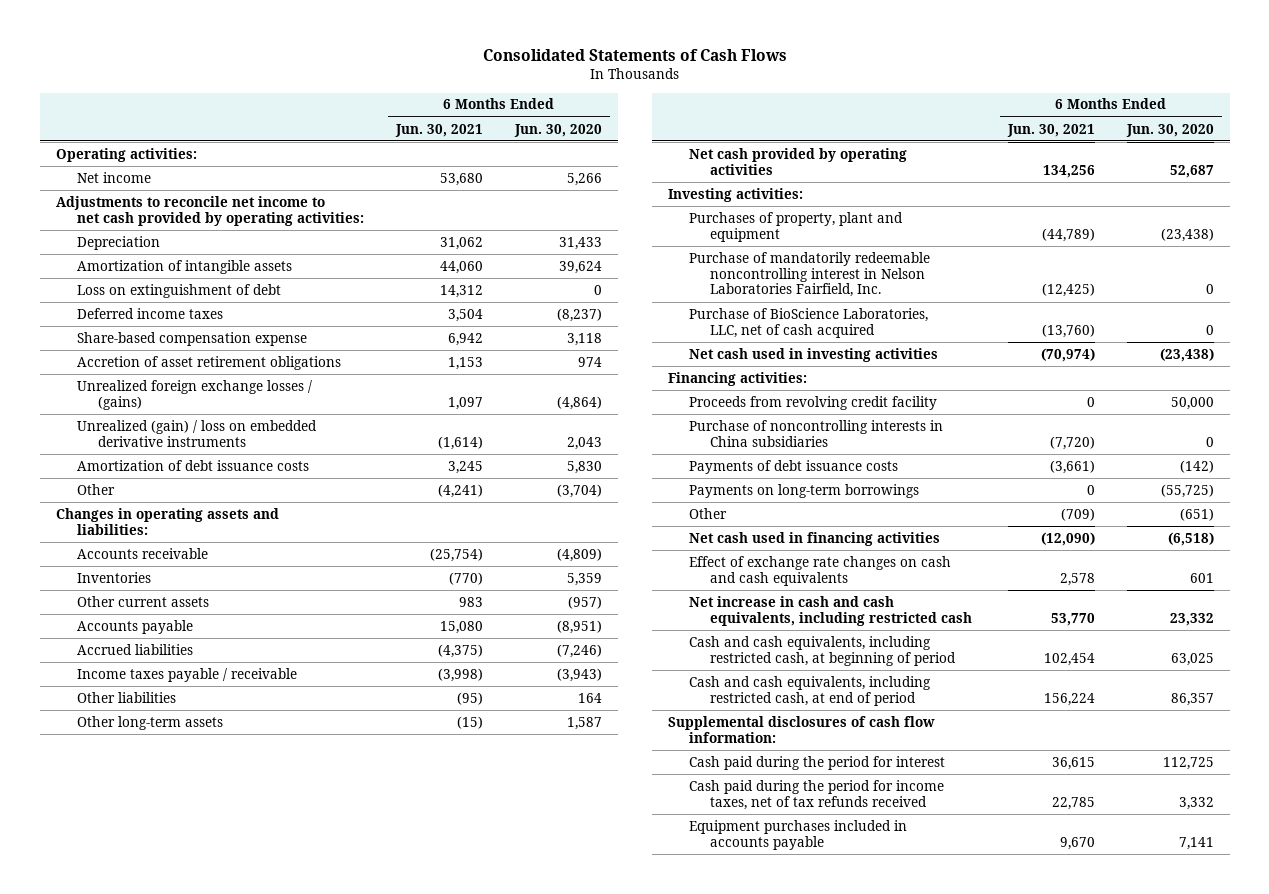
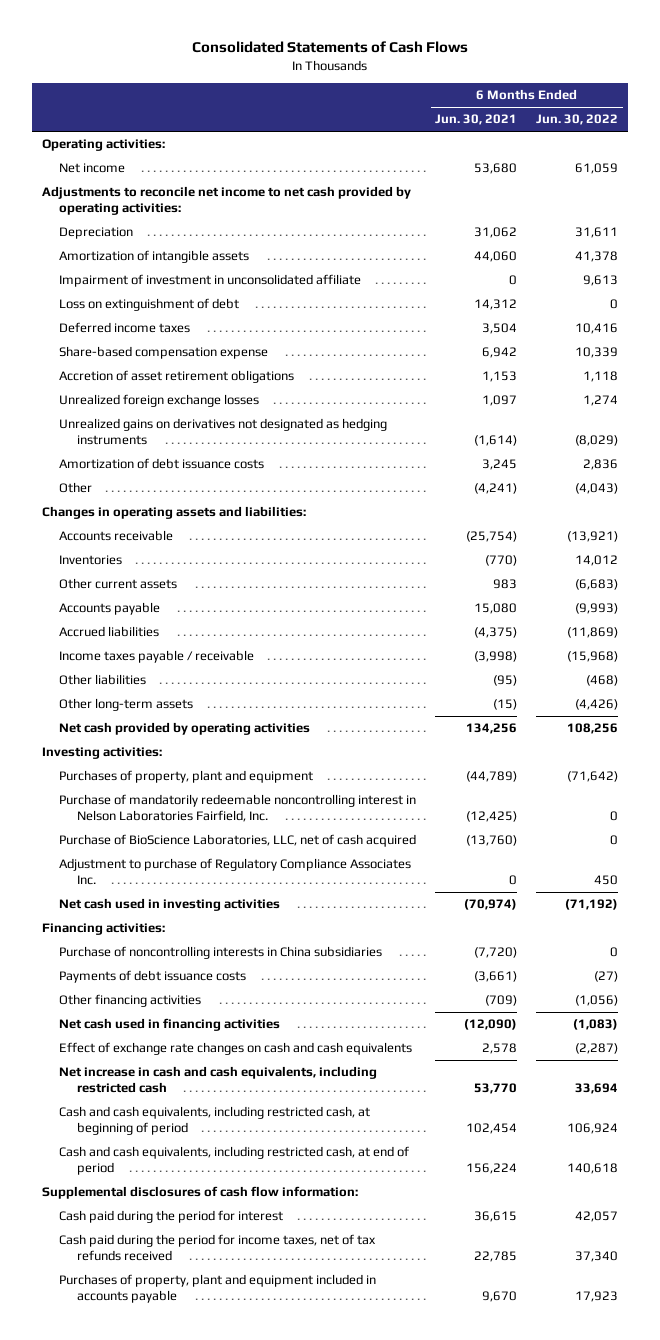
- | 6 Months Ended Jun. 30, 2021 | 6 Months Ended Jun. 30, 2020
+ | 6 Months Ended Jun. 30, 2021 | 6 Months Ended Jun. 30, 2022
+ Impairment of investment in unconsolidated affiliate | 0 | 9,613
- Unrealized foreign exchange losses / (gains) | 1,097 | (4,864)
- Unrealized (gain) / loss on embedded derivative instruments | (1,614) | 2,043
+ Unrealized foreign exchange losses | 1,097 | 1,274
+ Unrealized gains on derivatives not designated as hedging instruments | (1,614) | (8,029)
+ Adjustment to purchase of Regulatory Compliance Associates Inc. | 0 | 450
- Proceeds from revolving credit facility | 0 | 50,000
- Payments on long-term borrowings | 0 | (55,725)
- Other | (709) | (651)
+ Other financing activities | (709) | (1,056)
- Equipment purchases included in accounts payable | 9,670 | 7,141
+ Purchases of property, plant and equipment included in accounts payable | 9,670 | 17,923

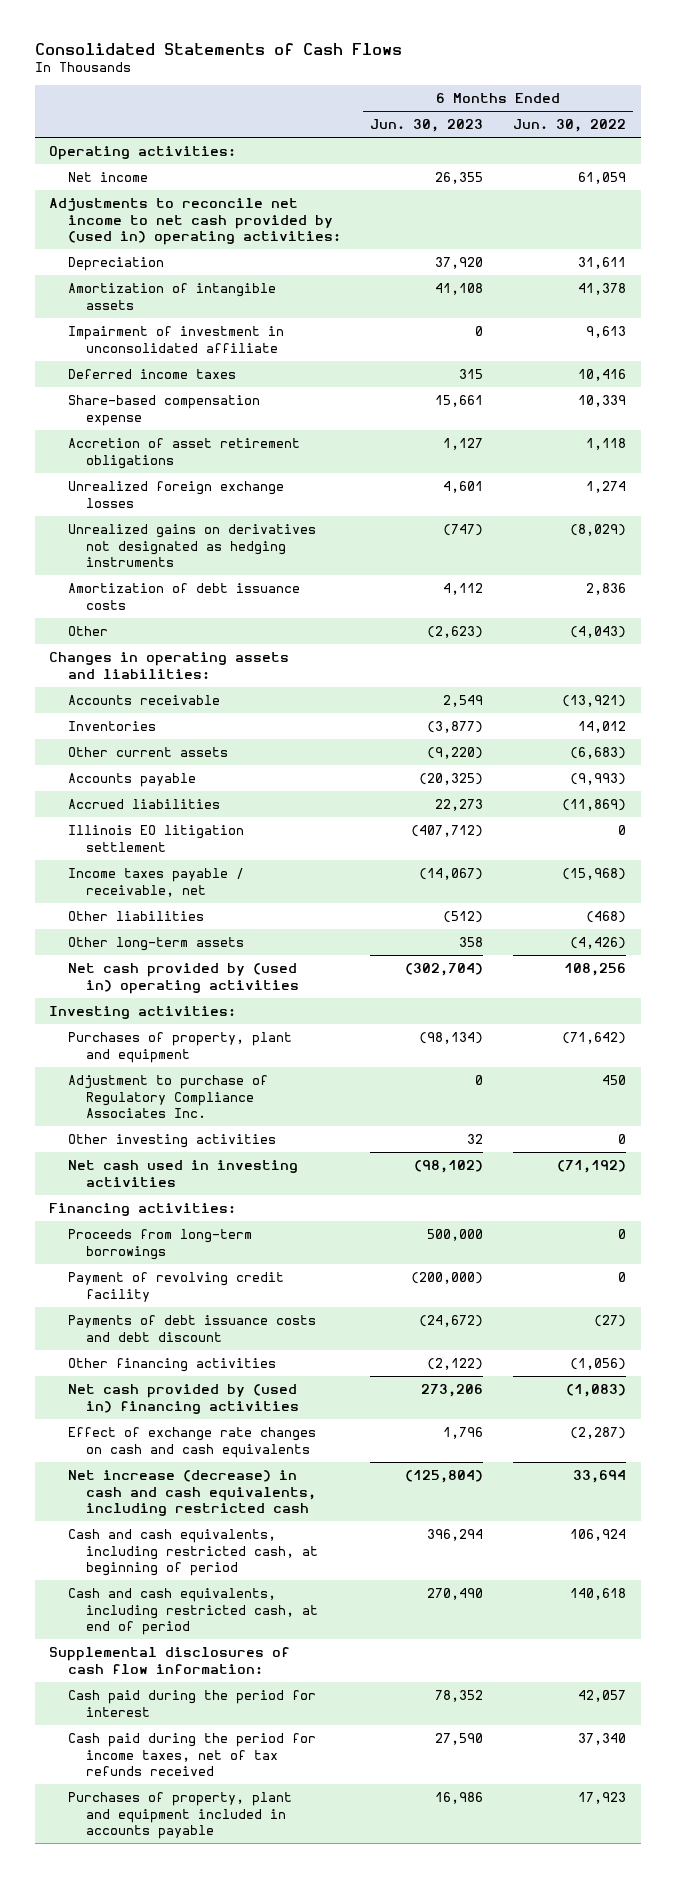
- | 6 Months Ended Jun. 30, 2021 | 6 Months Ended Jun. 30, 2022
+ | 6 Months Ended Jun. 30, 2023 | 6 Months Ended Jun. 30, 2022
- Adjustments to reconcile net income to net cash provided by operating activities:
+ Adjustments to reconcile net income to net cash provided by (used in) operating activities:
- Loss on extinguishment of debt | 14,312 | 0
- Income taxes payable / receivable | (3,998) | (15,968)
+ Illinois EO litigation settlement | (407,712) | 0
+ Income taxes payable / receivable, net | (14,067) | (15,968)
- Net cash provided by operating activities | 134,256 | 108,256
+ Net cash provided by (used in) operating activities | (302,704) | 108,256
- Purchase of mandatorily redeemable noncontrolling interest in Nelson Laboratories Fairfield, Inc. | (12,425) | 0
- Purchase of BioScience Laboratories, LLC, net of cash acquired | (13,760) | 0
+ Other investing activities | 32 | 0
- Purchase of noncontrolling interests in China subsidiaries | (7,720) | 0
- Payments of debt issuance costs | (3,661) | (27)
+ Proceeds from long-term borrowings | 500,000 | 0
+ Payment of revolving credit facility | (200,000) | 0
+ Payments of debt issuance costs and debt discount | (24,672) | (27)
- Net cash used in financing activities | (12,090) | (1,083)
+ Net cash provided by (used in) financing activities | 273,206 | (1,083)
- Net increase in cash and cash equivalents, including restricted cash | 53,770 | 33,694
+ Net increase (decrease) in cash and cash equivalents, including restricted cash | (125,804) | 33,694

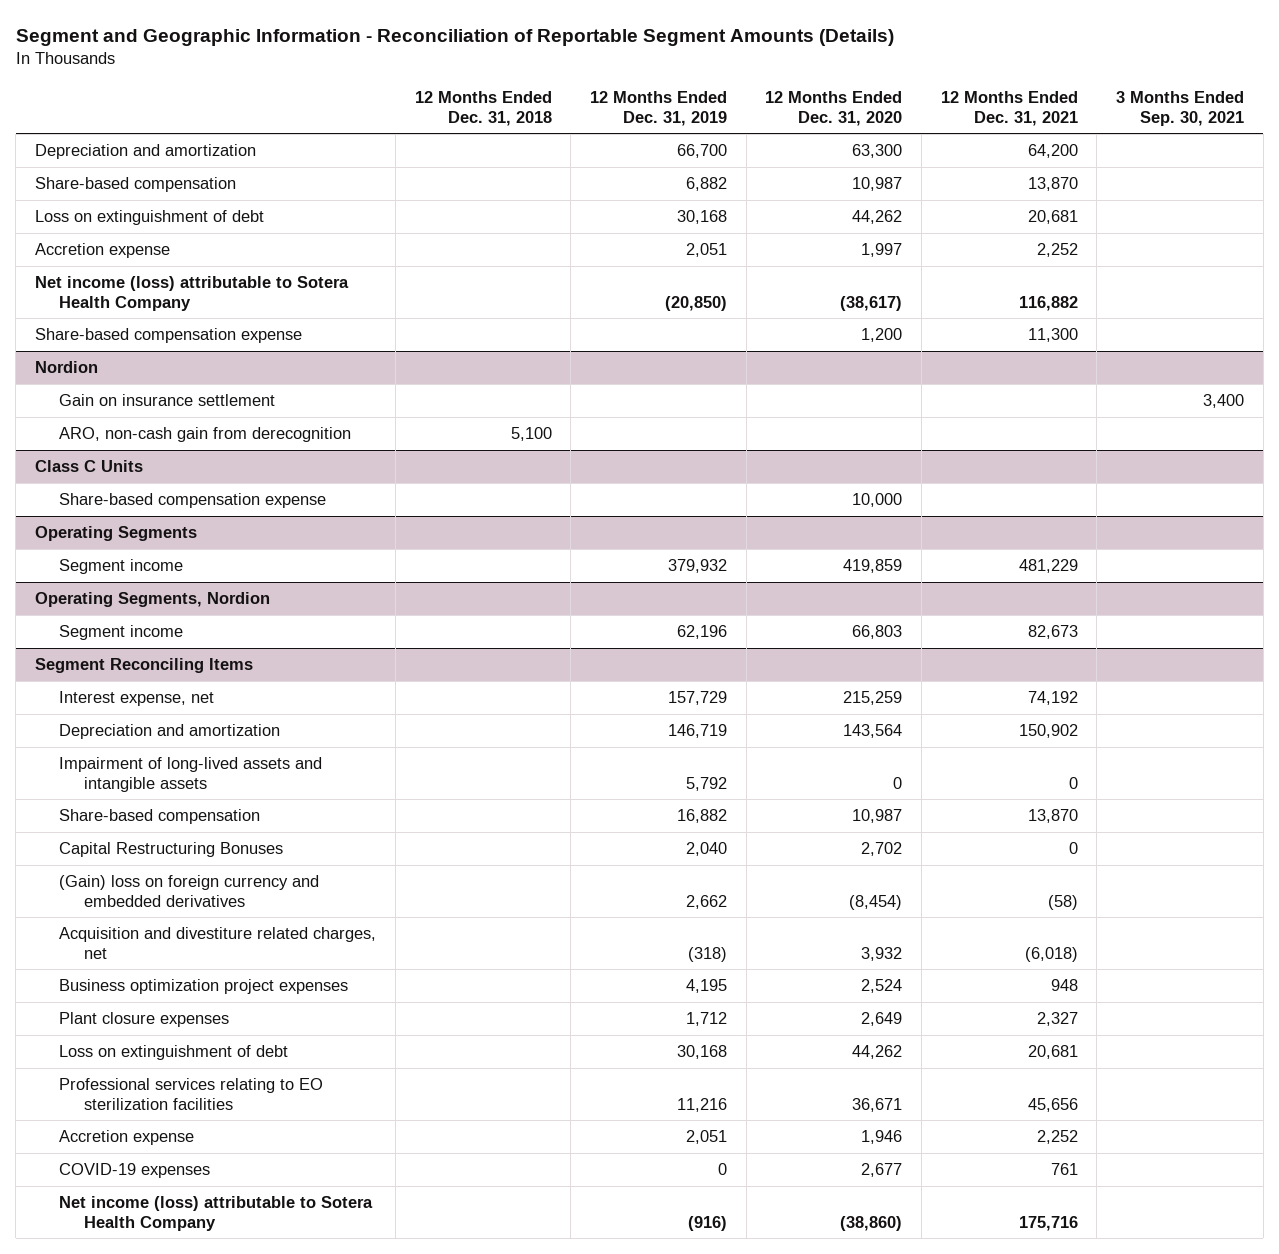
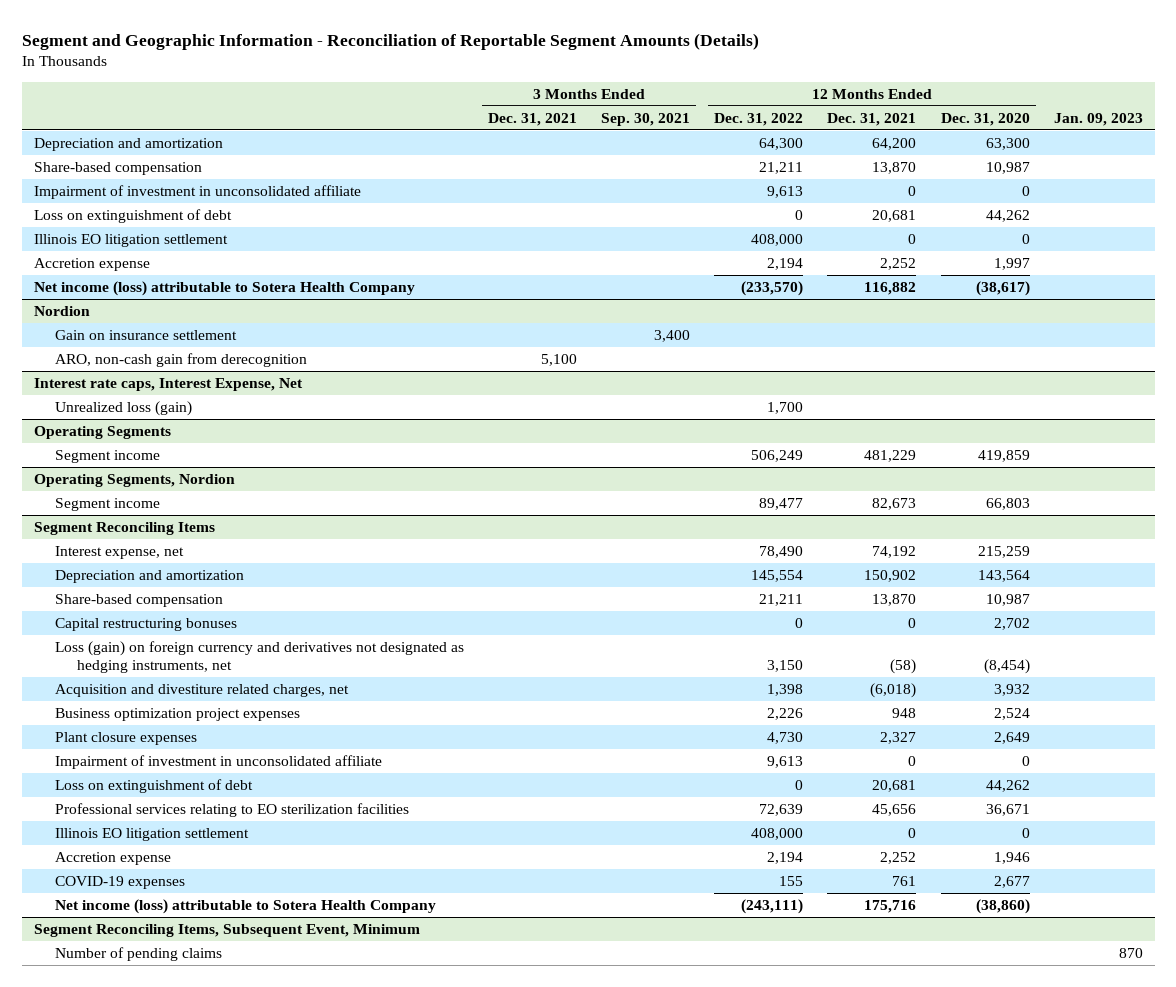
- | 12 Months Ended Dec. 31, 2018 | 12 Months Ended Dec. 31, 2019 | 12 Months Ended Dec. 31, 2020 | 12 Months Ended Dec. 31, 2021 | 3 Months Ended Sep. 30, 2021
+ | 3 Months Ended Dec. 31, 2021 | 3 Months Ended Sep. 30, 2021 | 12 Months Ended Dec. 31, 2022 | 12 Months Ended Dec. 31, 2021 | 12 Months Ended Dec. 31, 2020 | Jan. 09, 2023
+ Impairment of investment in unconsolidated affiliate | | | 9,613 | 0 | 0 |
+ Illinois EO litigation settlement | | | 408,000 | 0 | 0 |
- Share-based compensation expense | | | 1,200 | 11,300 |
- Class C Units
- Share-based compensation expense | | | 10,000 | |
+ Interest rate caps, Interest Expense, Net
+ Unrealized loss (gain) | | | 1,700 | | |
@ Segment Reconciling Items
- Impairment of long-lived assets and intangible assets | | 5,792 | 0 | 0 |
- Capital Restructuring Bonuses | | 2,040 | 2,702 | 0 |
- (Gain) loss on foreign currency and embedded derivatives | | 2,662 | (8,454) | (58) |
+ Capital restructuring bonuses | | | 0 | 0 | 2,702 |
+ Loss (gain) on foreign currency and derivatives not designated as hedging instruments, net | | | 3,150 | (58) | (8,454) |
+ Impairment of investment in unconsolidated affiliate | | | 9,613 | 0 | 0 |
+ Illinois EO litigation settlement | | | 408,000 | 0 | 0 |
+ Segment Reconciling Items, Subsequent Event, Minimum
+ Number of pending claims | | | | | | 870

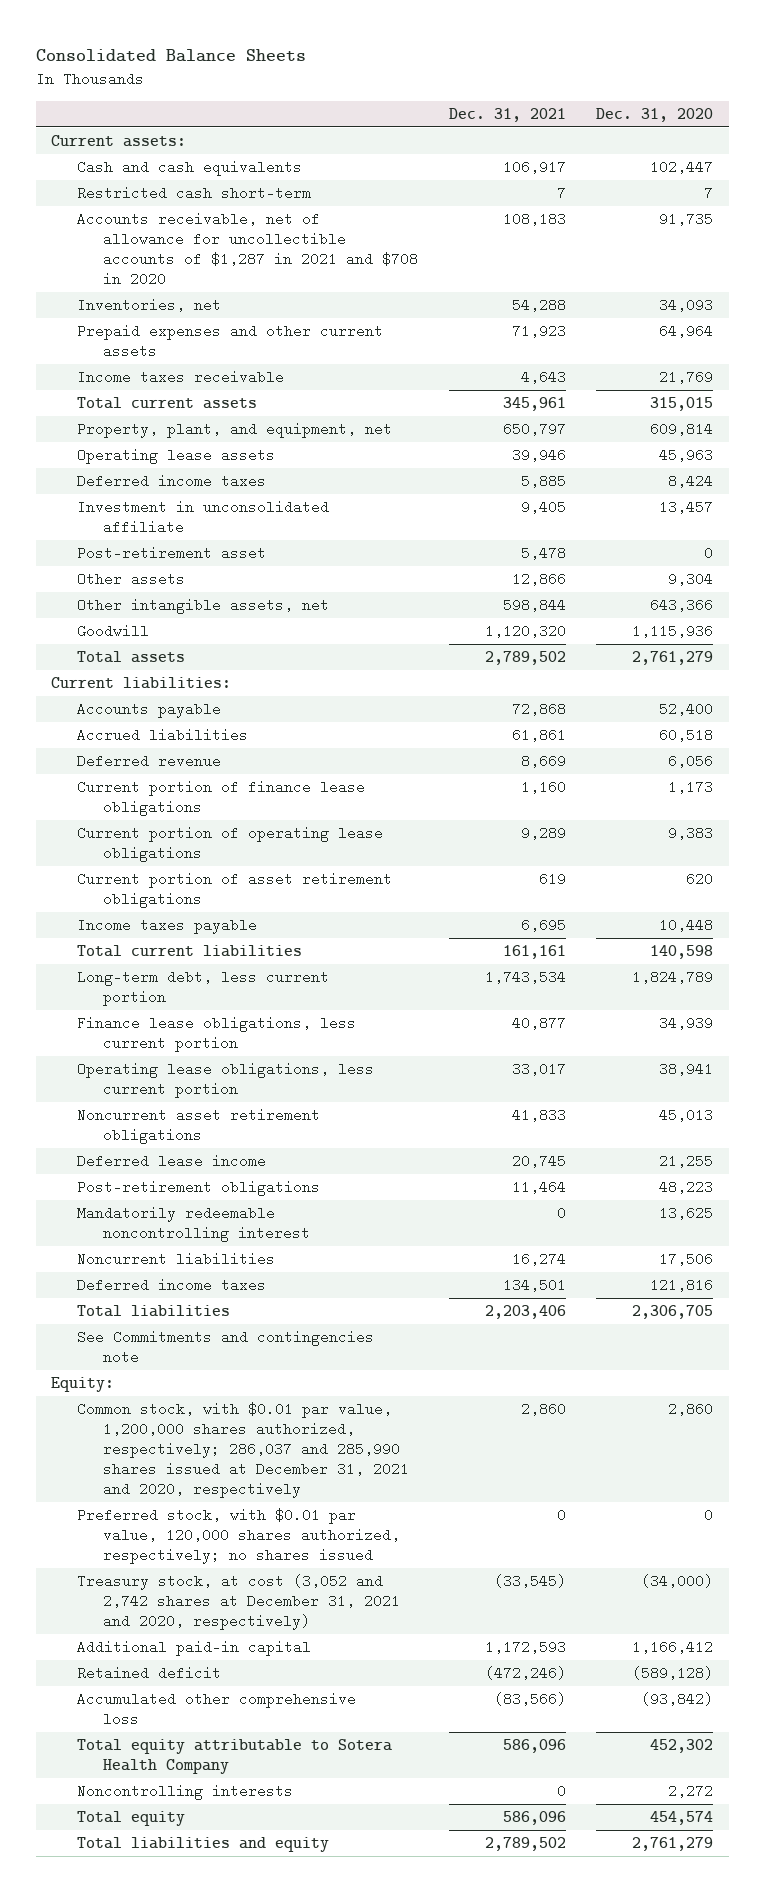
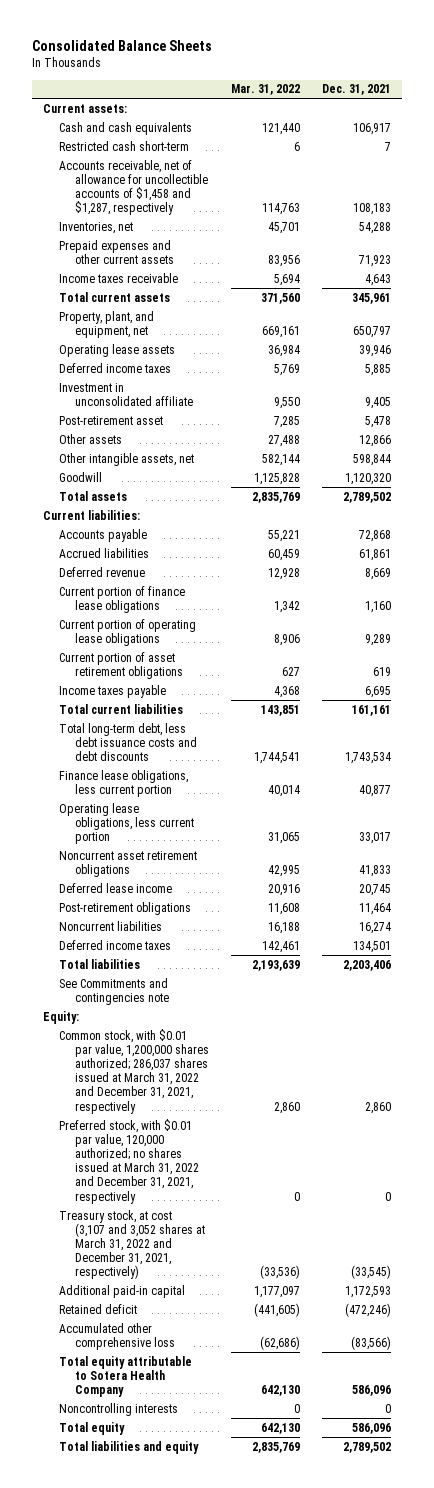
- | Dec. 31, 2021 | Dec. 31, 2020
+ | Mar. 31, 2022 | Dec. 31, 2021
- Accounts receivable, net of allowance for uncollectible accounts of $1,287 in 2021 and $708 in 2020 | 108,183 | 91,735
+ Accounts receivable, net of allowance for uncollectible accounts of $1,458 and $1,287, respectively | 114,763 | 108,183
- Long-term debt, less current portion | 1,743,534 | 1,824,789
+ Total long-term debt, less debt issuance costs and debt discounts | 1,744,541 | 1,743,534
- Mandatorily redeemable noncontrolling interest | 0 | 13,625
- Common stock, with $0.01 par value, 1,200,000 shares authorized, respectively; 286,037 and 285,990 shares issued at December 31, 2021 and 2020, respectively | 2,860 | 2,860
- Preferred stock, with $0.01 par value, 120,000 shares authorized, respectively; no shares issued | 0 | 0
- Treasury stock, at cost (3,052 and 2,742 shares at December 31, 2021 and 2020, respectively) | (33,545) | (34,000)
+ Common stock, with $0.01 par value, 1,200,000 shares authorized; 286,037 shares issued at March 31, 2022 and December 31, 2021, respectively | 2,860 | 2,860
+ Preferred stock, with $0.01 par value, 120,000 authorized; no shares issued at March 31, 2022 and December 31, 2021, respectively | 0 | 0
+ Treasury stock, at cost (3,107 and 3,052 shares at March 31, 2022 and December 31, 2021, respectively) | (33,536) | (33,545)

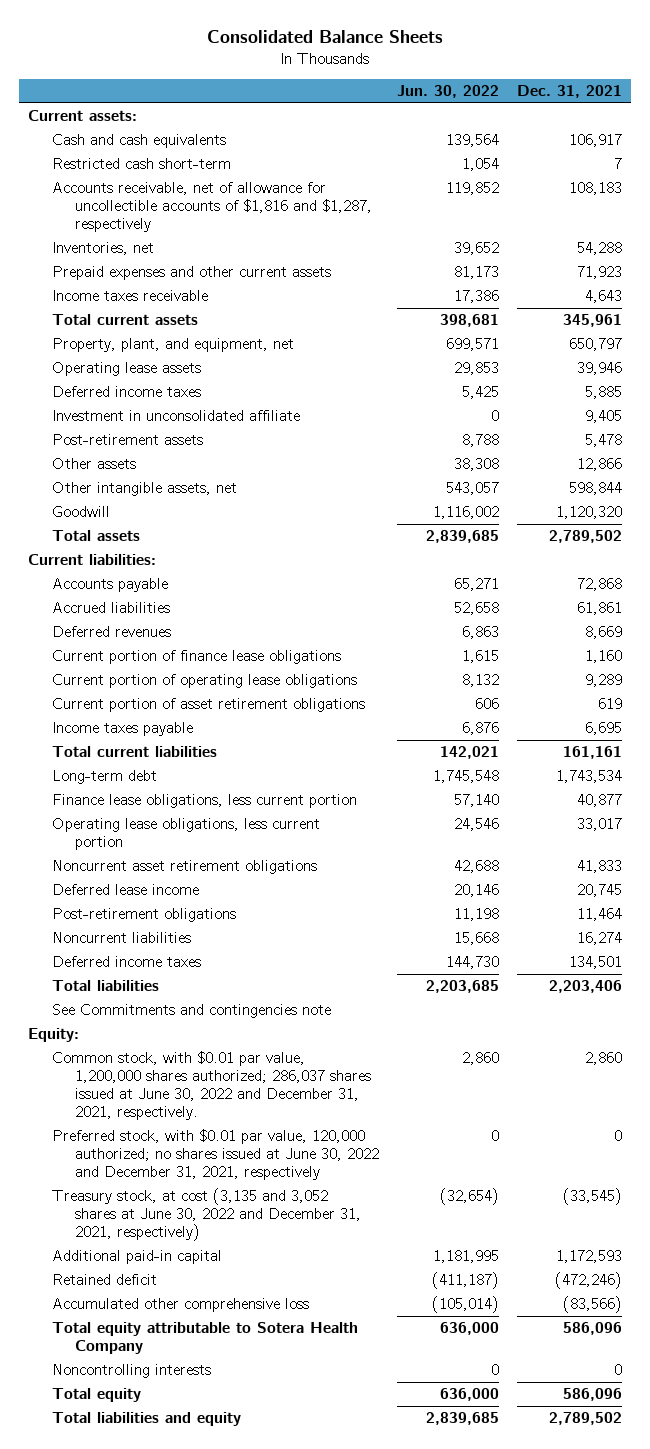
- | Mar. 31, 2022 | Dec. 31, 2021
+ | Jun. 30, 2022 | Dec. 31, 2021
- Accounts receivable, net of allowance for uncollectible accounts of $1,458 and $1,287, respectively | 114,763 | 108,183
+ Accounts receivable, net of allowance for uncollectible accounts of $1,816 and $1,287, respectively | 119,852 | 108,183
- Post-retirement asset | 7,285 | 5,478
+ Post-retirement assets | 8,788 | 5,478
- Deferred revenue | 12,928 | 8,669
+ Deferred revenues | 6,863 | 8,669
- Total long-term debt, less debt issuance costs and debt discounts | 1,744,541 | 1,743,534
+ Long-term debt | 1,745,548 | 1,743,534
- Common stock, with $0.01 par value, 1,200,000 shares authorized; 286,037 shares issued at March 31, 2022 and December 31, 2021, respectively | 2,860 | 2,860
- Preferred stock, with $0.01 par value, 120,000 authorized; no shares issued at March 31, 2022 and December 31, 2021, respectively | 0 | 0
- Treasury stock, at cost (3,107 and 3,052 shares at March 31, 2022 and December 31, 2021, respectively) | (33,536) | (33,545)
+ Common stock, with $0.01 par value, 1,200,000 shares authorized; 286,037 shares issued at June 30, 2022 and December 31, 2021, respectively. | 2,860 | 2,860
+ Preferred stock, with $0.01 par value, 120,000 authorized; no shares issued at June 30, 2022 and December 31, 2021, respectively | 0 | 0
+ Treasury stock, at cost (3,135 and 3,052 shares at June 30, 2022 and December 31, 2021, respectively) | (32,654) | (33,545)

